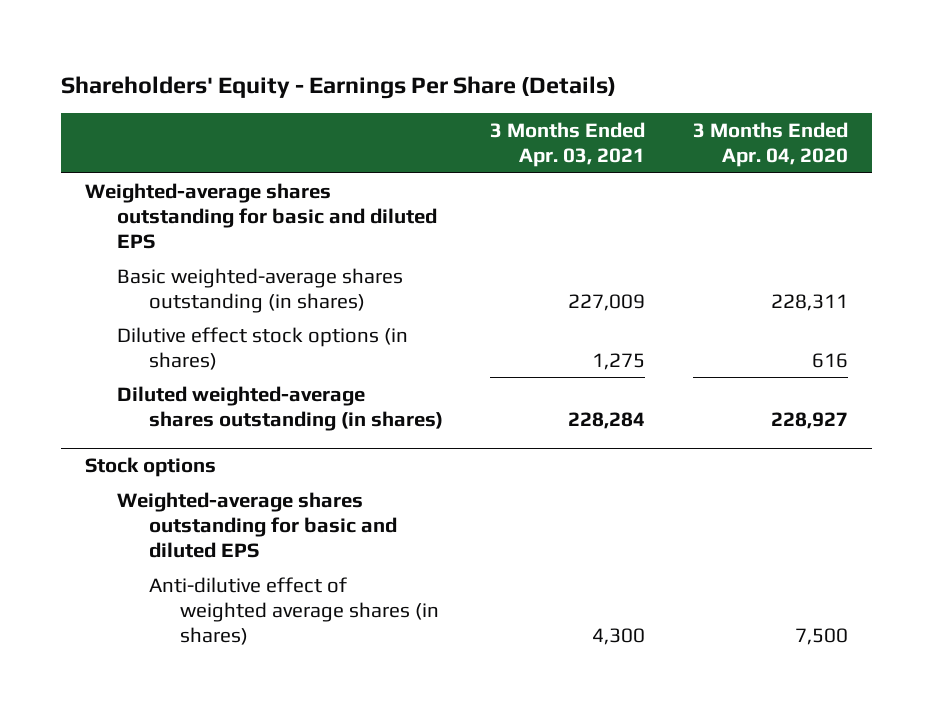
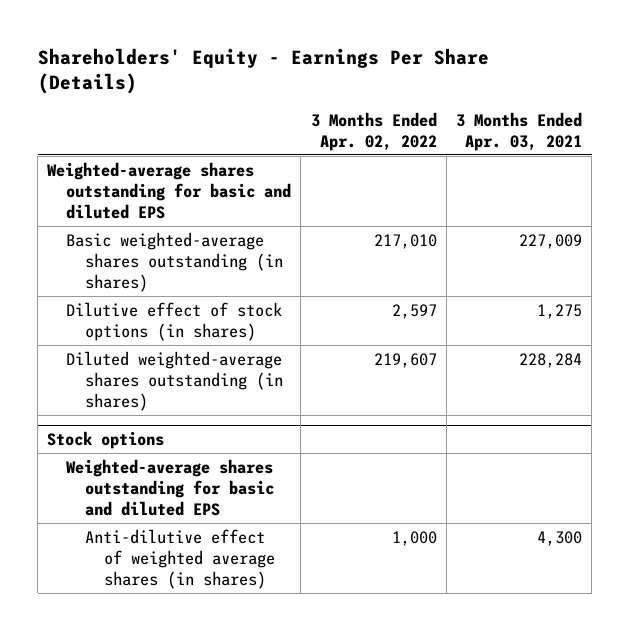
- | 3 Months Ended Apr. 03, 2021 | 3 Months Ended Apr. 04, 2020
+ | 3 Months Ended Apr. 02, 2022 | 3 Months Ended Apr. 03, 2021
- Dilutive effect stock options (in shares) | 1,275 | 616
+ Dilutive effect of stock options (in shares) | 2,597 | 1,275

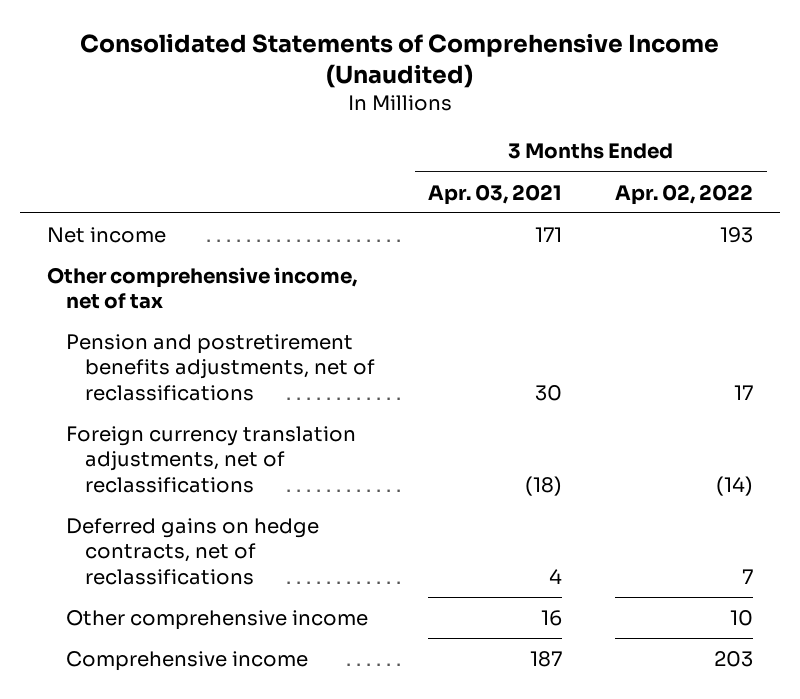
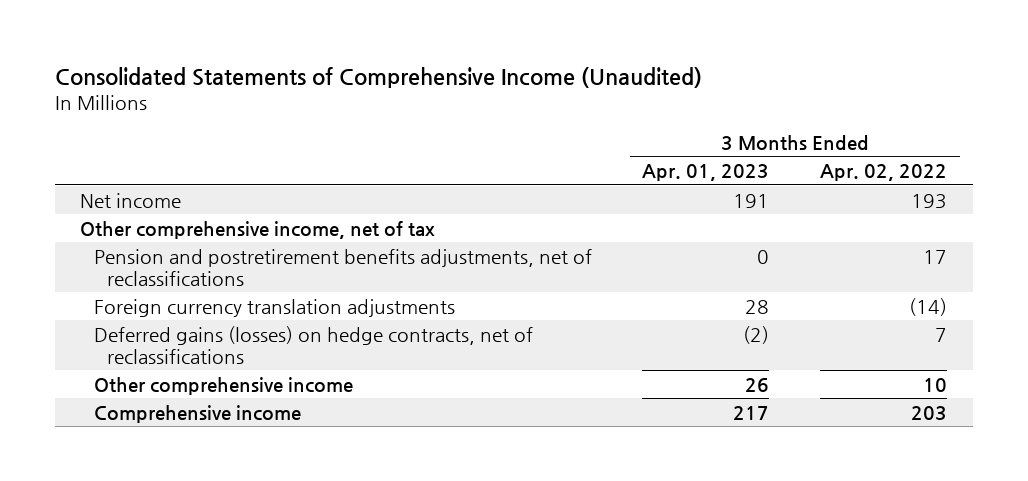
- | 3 Months Ended Apr. 03, 2021 | 3 Months Ended Apr. 02, 2022
+ | 3 Months Ended Apr. 01, 2023 | 3 Months Ended Apr. 02, 2022
- Foreign currency translation adjustments, net of reclassifications | (18) | (14)
- Deferred gains on hedge contracts, net of reclassifications | 4 | 7
+ Foreign currency translation adjustments | 28 | (14)
+ Deferred gains (losses) on hedge contracts, net of reclassifications | (2) | 7

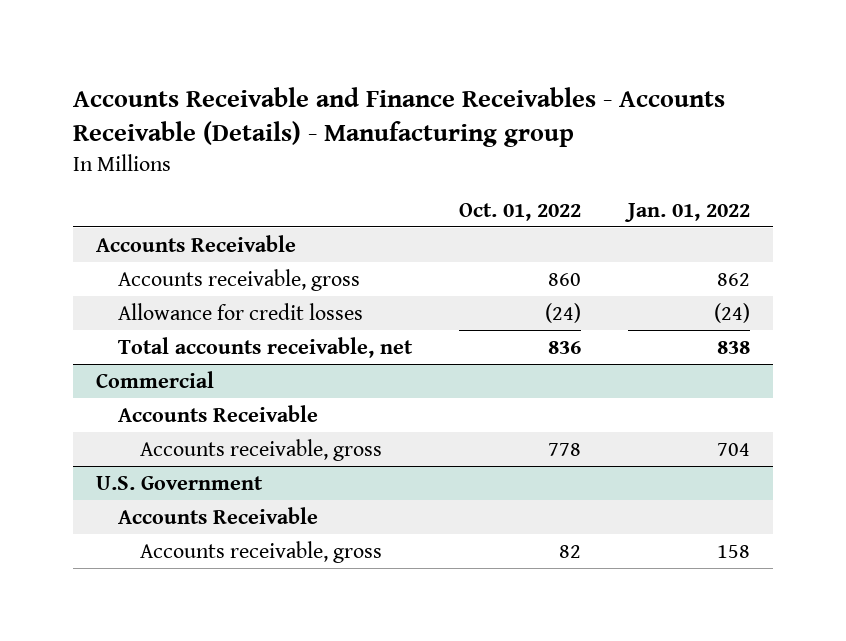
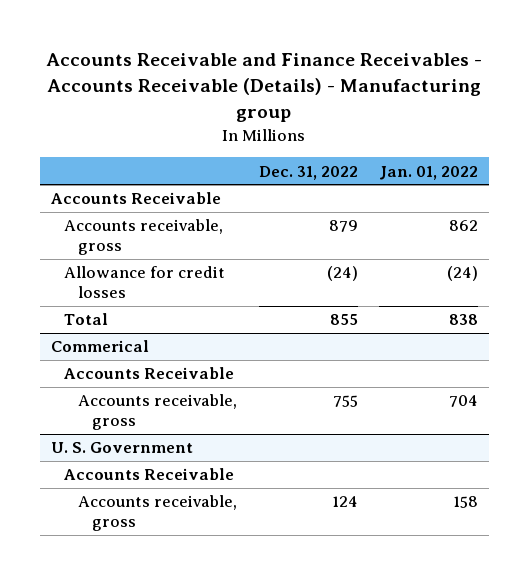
- | Oct. 01, 2022 | Jan. 01, 2022
+ | Dec. 31, 2022 | Jan. 01, 2022
- Total accounts receivable, net | 836 | 838
- Commercial
+ Total | 855 | 838
+ Commerical
- U.S. Government
+ U. S. Government

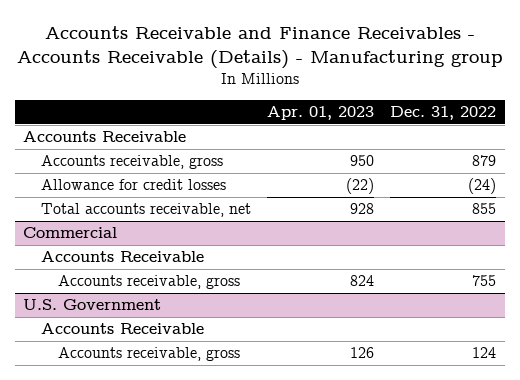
- | Dec. 31, 2022 | Jan. 01, 2022
+ | Apr. 01, 2023 | Dec. 31, 2022
- Total | 855 | 838
- Commerical
+ Total accounts receivable, net | 928 | 855
+ Commercial
- U. S. Government
+ U.S. Government

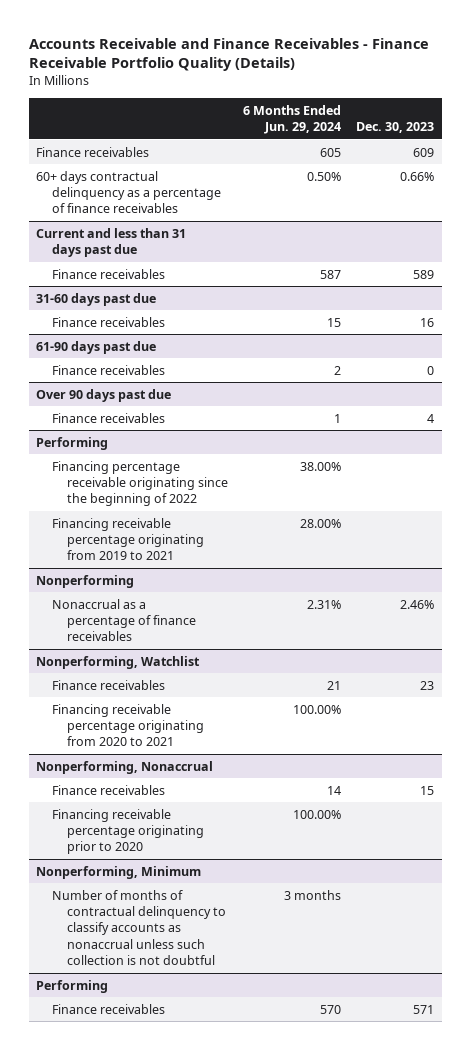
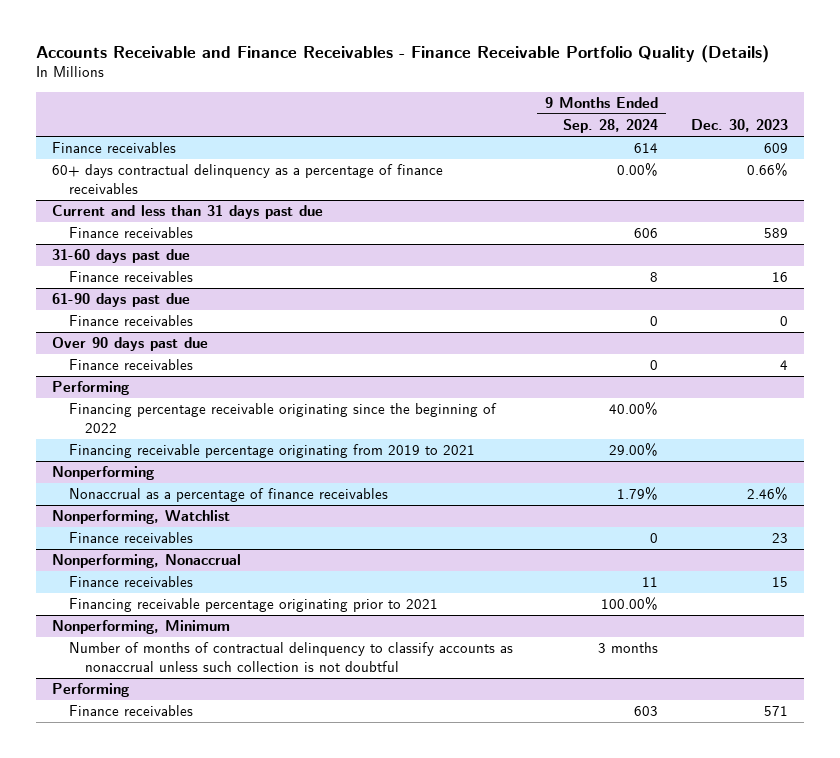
- | 6 Months Ended Jun. 29, 2024 | Dec. 30, 2023
+ | 9 Months Ended Sep. 28, 2024 | Dec. 30, 2023
@ Nonperforming, Watchlist
- Financing receivable percentage originating from 2020 to 2021 | 100.00% |
@ Nonperforming, Nonaccrual
- Financing receivable percentage originating prior to 2020 | 100.00% |
+ Financing receivable percentage originating prior to 2021 | 100.00% |

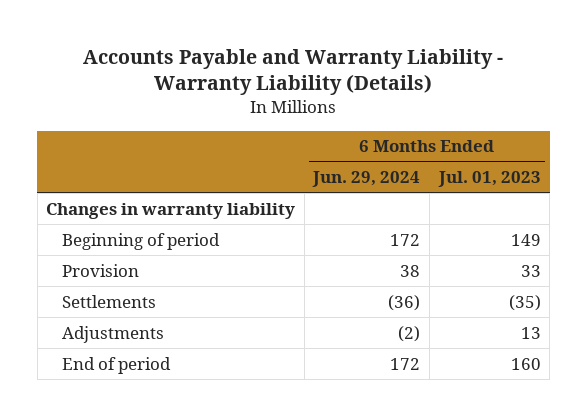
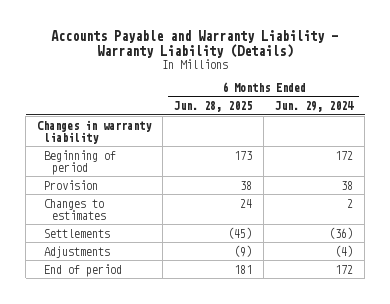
- | 6 Months Ended Jun. 29, 2024 | 6 Months Ended Jul. 01, 2023
+ | 6 Months Ended Jun. 28, 2025 | 6 Months Ended Jun. 29, 2024
+ Changes to estimates | 24 | 2
- Adjustments | (2) | 13
+ Adjustments | (9) | (4)

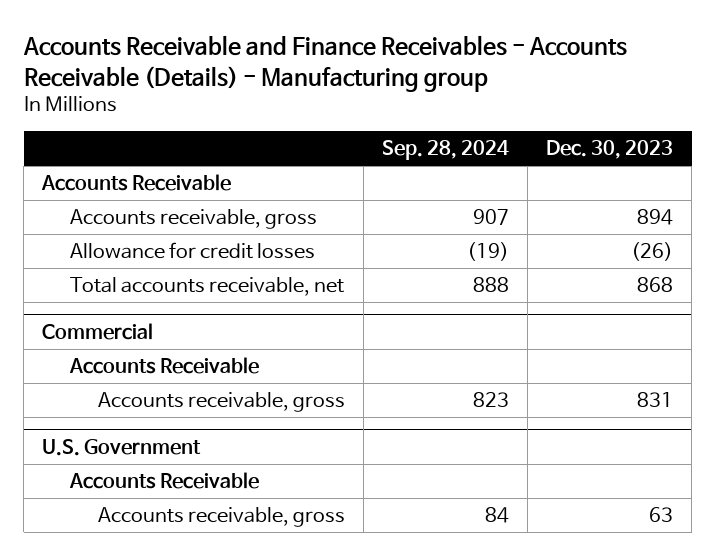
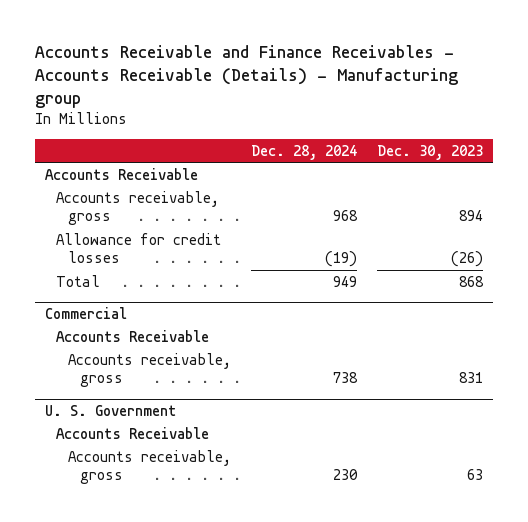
- | Sep. 28, 2024 | Dec. 30, 2023
+ | Dec. 28, 2024 | Dec. 30, 2023
- Total accounts receivable, net | 888 | 868
+ Total | 949 | 868
- U.S. Government
+ U. S. Government

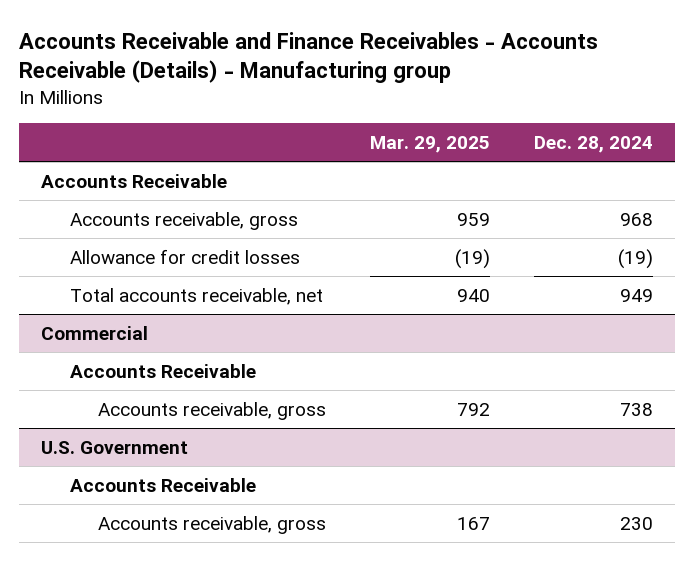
- | Dec. 28, 2024 | Dec. 30, 2023
+ | Mar. 29, 2025 | Dec. 28, 2024
- Total | 949 | 868
+ Total accounts receivable, net | 940 | 949
- U. S. Government
+ U.S. Government

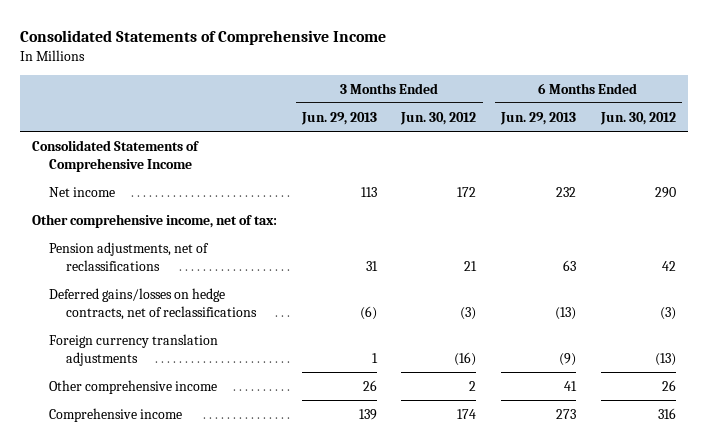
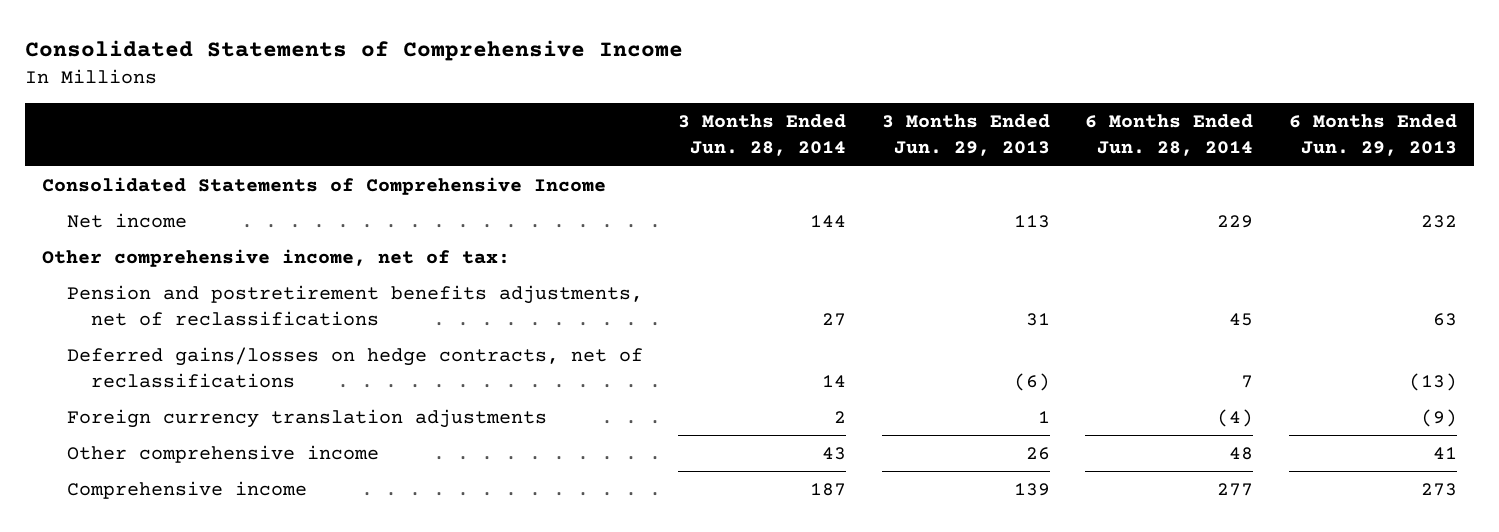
- | 3 Months Ended Jun. 29, 2013 | 3 Months Ended Jun. 30, 2012 | 6 Months Ended Jun. 29, 2013 | 6 Months Ended Jun. 30, 2012
+ | 3 Months Ended Jun. 28, 2014 | 3 Months Ended Jun. 29, 2013 | 6 Months Ended Jun. 28, 2014 | 6 Months Ended Jun. 29, 2013
- Pension adjustments, net of reclassifications | 31 | 21 | 63 | 42
+ Pension and postretirement benefits adjustments, net of reclassifications | 27 | 31 | 45 | 63

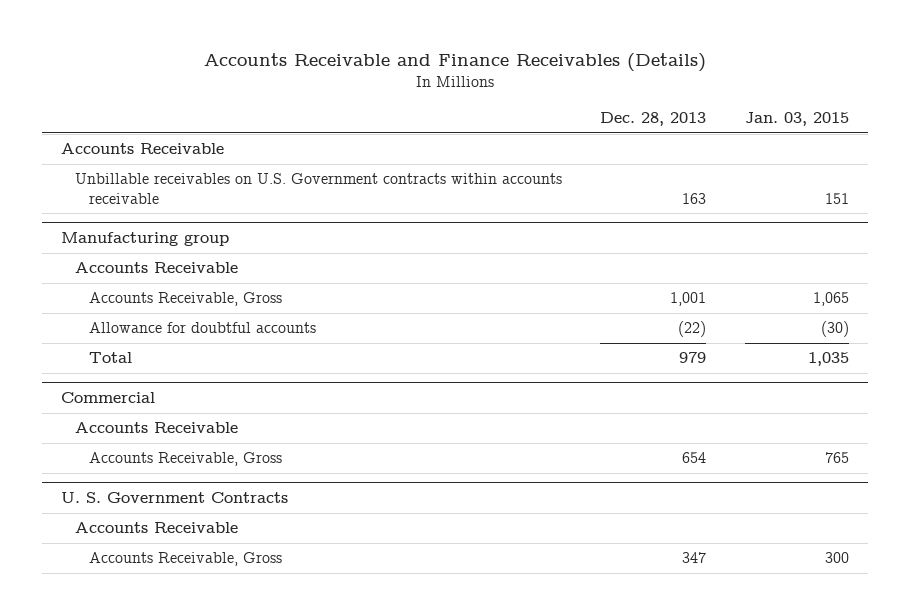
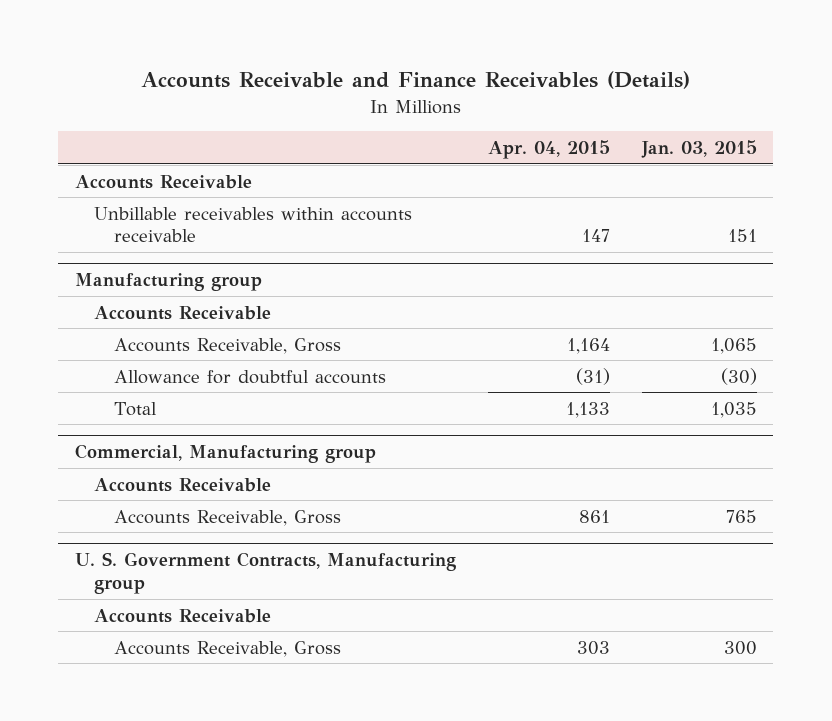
- | Dec. 28, 2013 | Jan. 03, 2015
+ | Apr. 04, 2015 | Jan. 03, 2015
- Unbillable receivables on U.S. Government contracts within accounts receivable | 163 | 151
+ Unbillable receivables within accounts receivable | 147 | 151
- Commercial
+ Commercial, Manufacturing group
- U. S. Government Contracts
+ U. S. Government Contracts, Manufacturing group

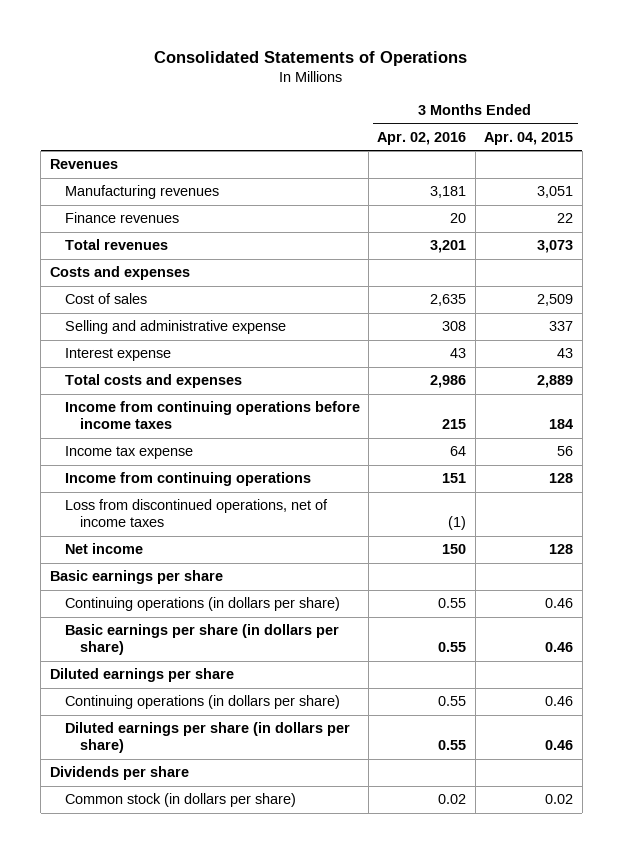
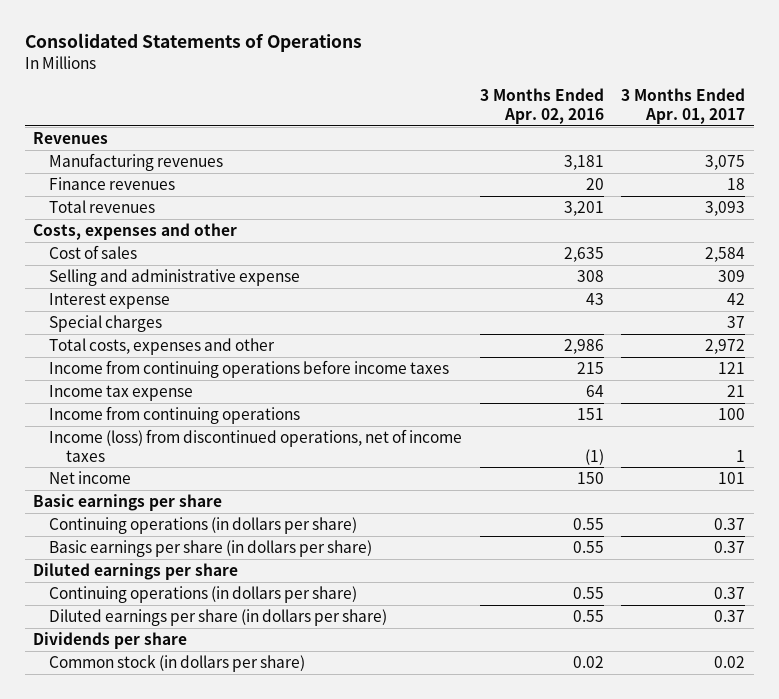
- | 3 Months Ended Apr. 02, 2016 | 3 Months Ended Apr. 04, 2015
+ | 3 Months Ended Apr. 02, 2016 | 3 Months Ended Apr. 01, 2017
- Costs and expenses
+ Costs, expenses and other
- Total costs and expenses | 2,986 | 2,889
+ Special charges | | 37
+ Total costs, expenses and other | 2,986 | 2,972
- Loss from discontinued operations, net of income taxes | (1) |
+ Income (loss) from discontinued operations, net of income taxes | (1) | 1

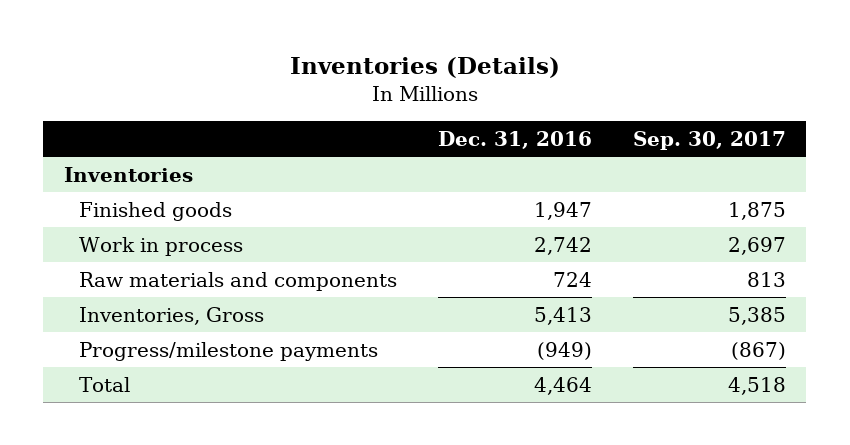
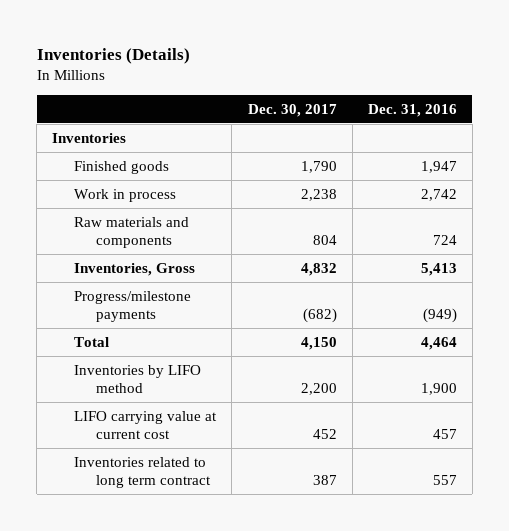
- | Dec. 31, 2016 | Sep. 30, 2017
+ | Dec. 30, 2017 | Dec. 31, 2016
+ Inventories by LIFO method | 2,200 | 1,900
+ LIFO carrying value at current cost | 452 | 457
+ Inventories related to long term contract | 387 | 557

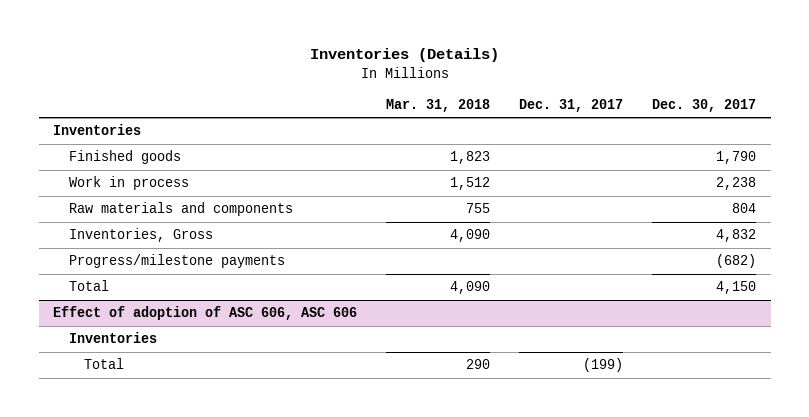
- | Dec. 30, 2017 | Dec. 31, 2016
+ | Mar. 31, 2018 | Dec. 31, 2017 | Dec. 30, 2017
- Inventories by LIFO method | 2,200 | 1,900
- LIFO carrying value at current cost | 452 | 457
- Inventories related to long term contract | 387 | 557
+ Effect of adoption of ASC 606, ASC 606
+ Inventories
+ Total | 290 | (199) |

